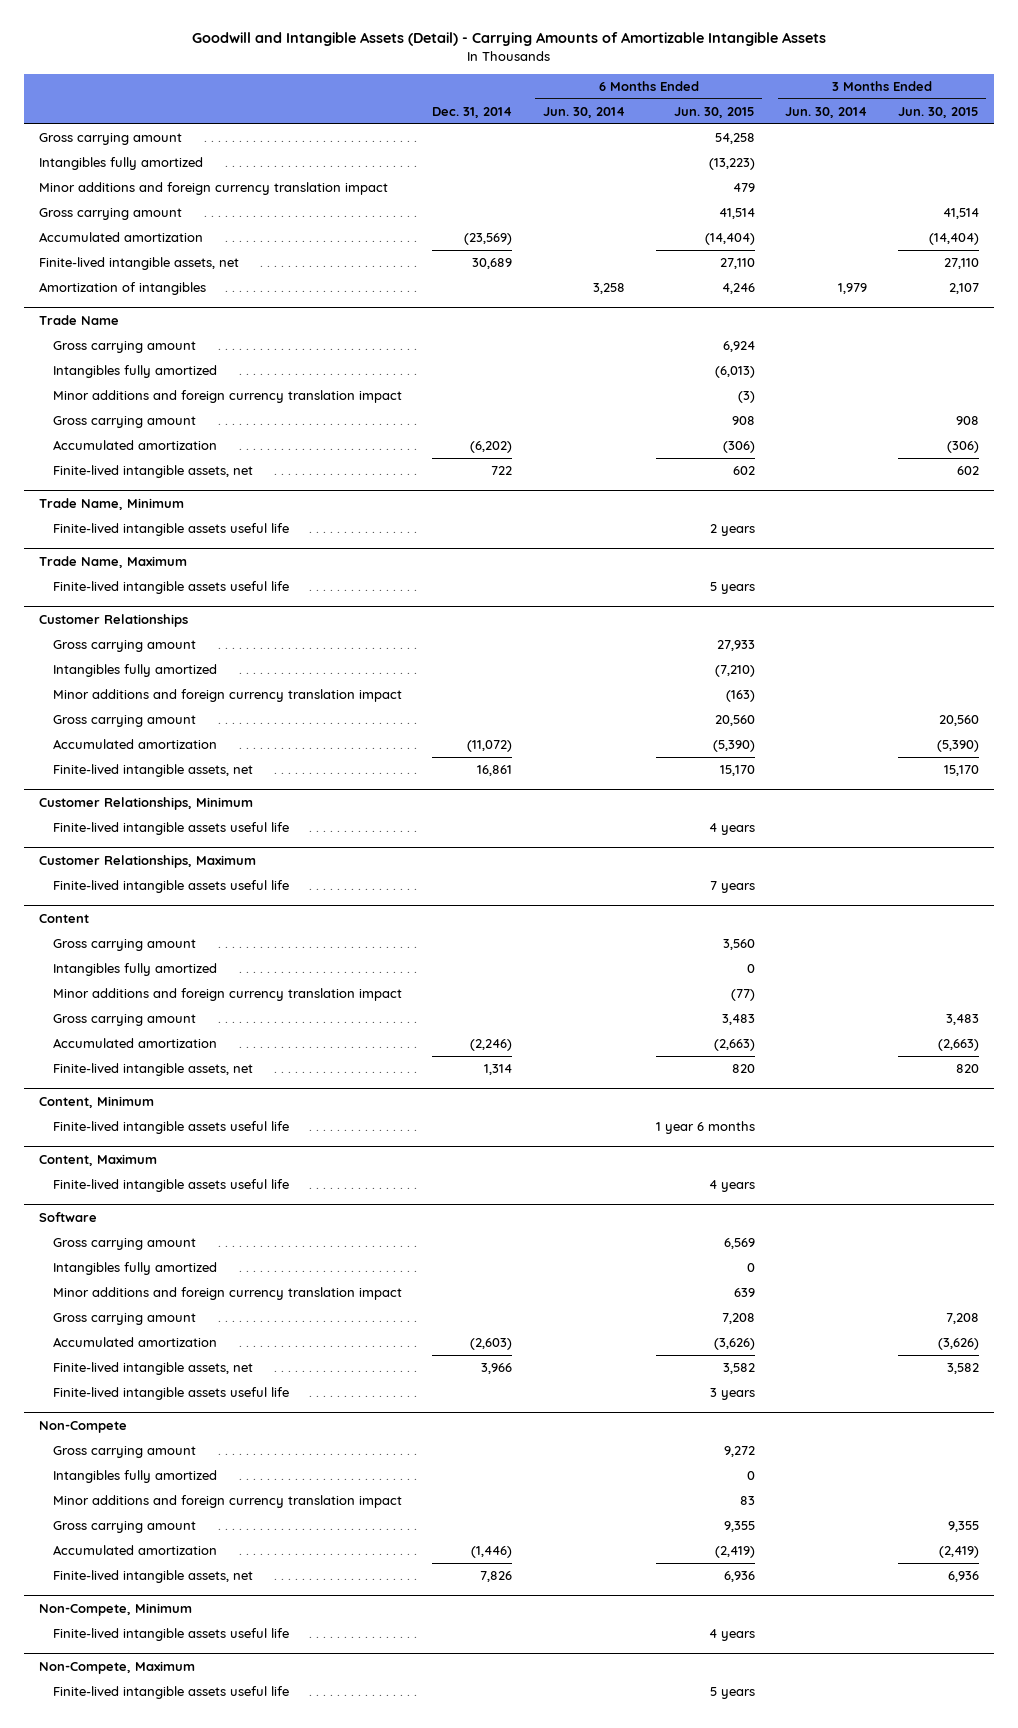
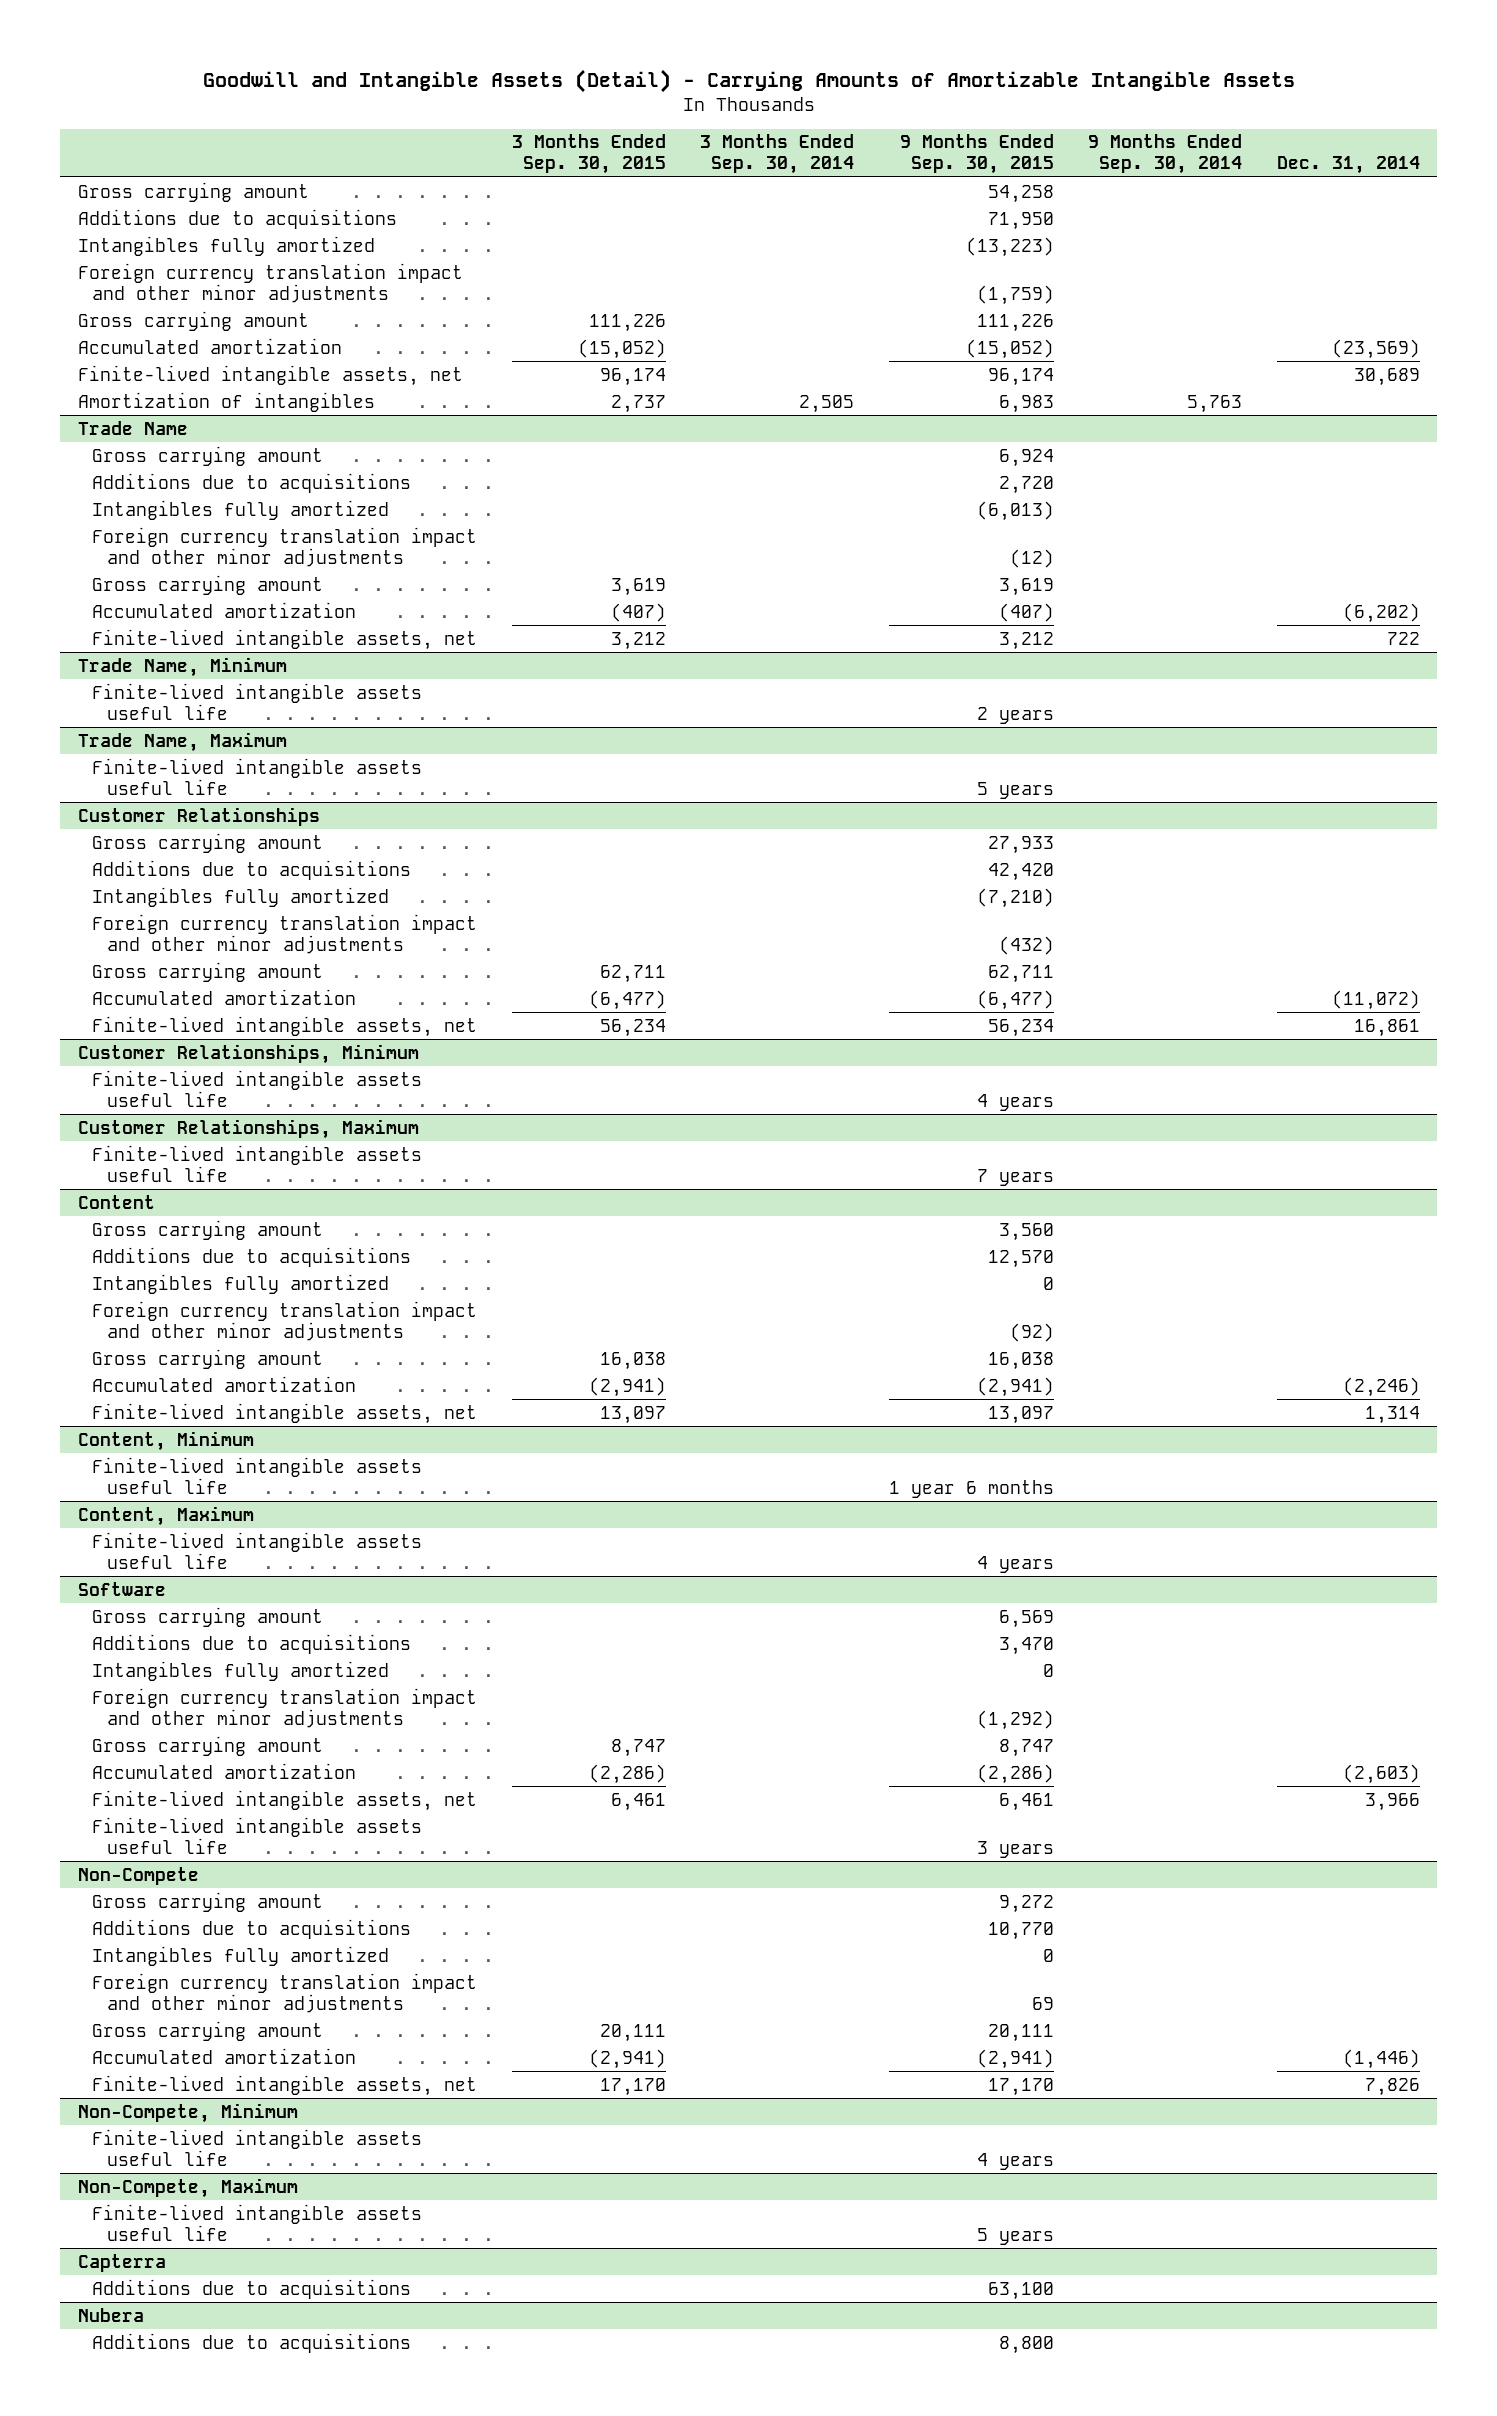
- | Dec. 31, 2014 | 6 Months Ended Jun. 30, 2014 | 6 Months Ended Jun. 30, 2015 | 3 Months Ended Jun. 30, 2014 | 3 Months Ended Jun. 30, 2015
+ | 3 Months Ended Sep. 30, 2015 | 3 Months Ended Sep. 30, 2014 | 9 Months Ended Sep. 30, 2015 | 9 Months Ended Sep. 30, 2014 | Dec. 31, 2014
+ Additions due to acquisitions | | | 71,950 | |
- Minor additions and foreign currency translation impact | | | 479 | |
+ Foreign currency translation impact and other minor adjustments | | | (1,759) | |
@ Trade Name
+ Additions due to acquisitions | | | 2,720 | |
- Minor additions and foreign currency translation impact | | | (3) | |
+ Foreign currency translation impact and other minor adjustments | | | (12) | |
@ Customer Relationships
+ Additions due to acquisitions | | | 42,420 | |
- Minor additions and foreign currency translation impact | | | (163) | |
+ Foreign currency translation impact and other minor adjustments | | | (432) | |
@ Content
+ Additions due to acquisitions | | | 12,570 | |
- Minor additions and foreign currency translation impact | | | (77) | |
+ Foreign currency translation impact and other minor adjustments | | | (92) | |
@ Software
+ Additions due to acquisitions | | | 3,470 | |
- Minor additions and foreign currency translation impact | | | 639 | |
+ Foreign currency translation impact and other minor adjustments | | | (1,292) | |
@ Non-Compete
+ Additions due to acquisitions | | | 10,770 | |
- Minor additions and foreign currency translation impact | | | 83 | |
+ Foreign currency translation impact and other minor adjustments | | | 69 | |
+ Capterra
+ Additions due to acquisitions | | | 63,100 | |
+ Nubera
+ Additions due to acquisitions | | | 8,800 | |

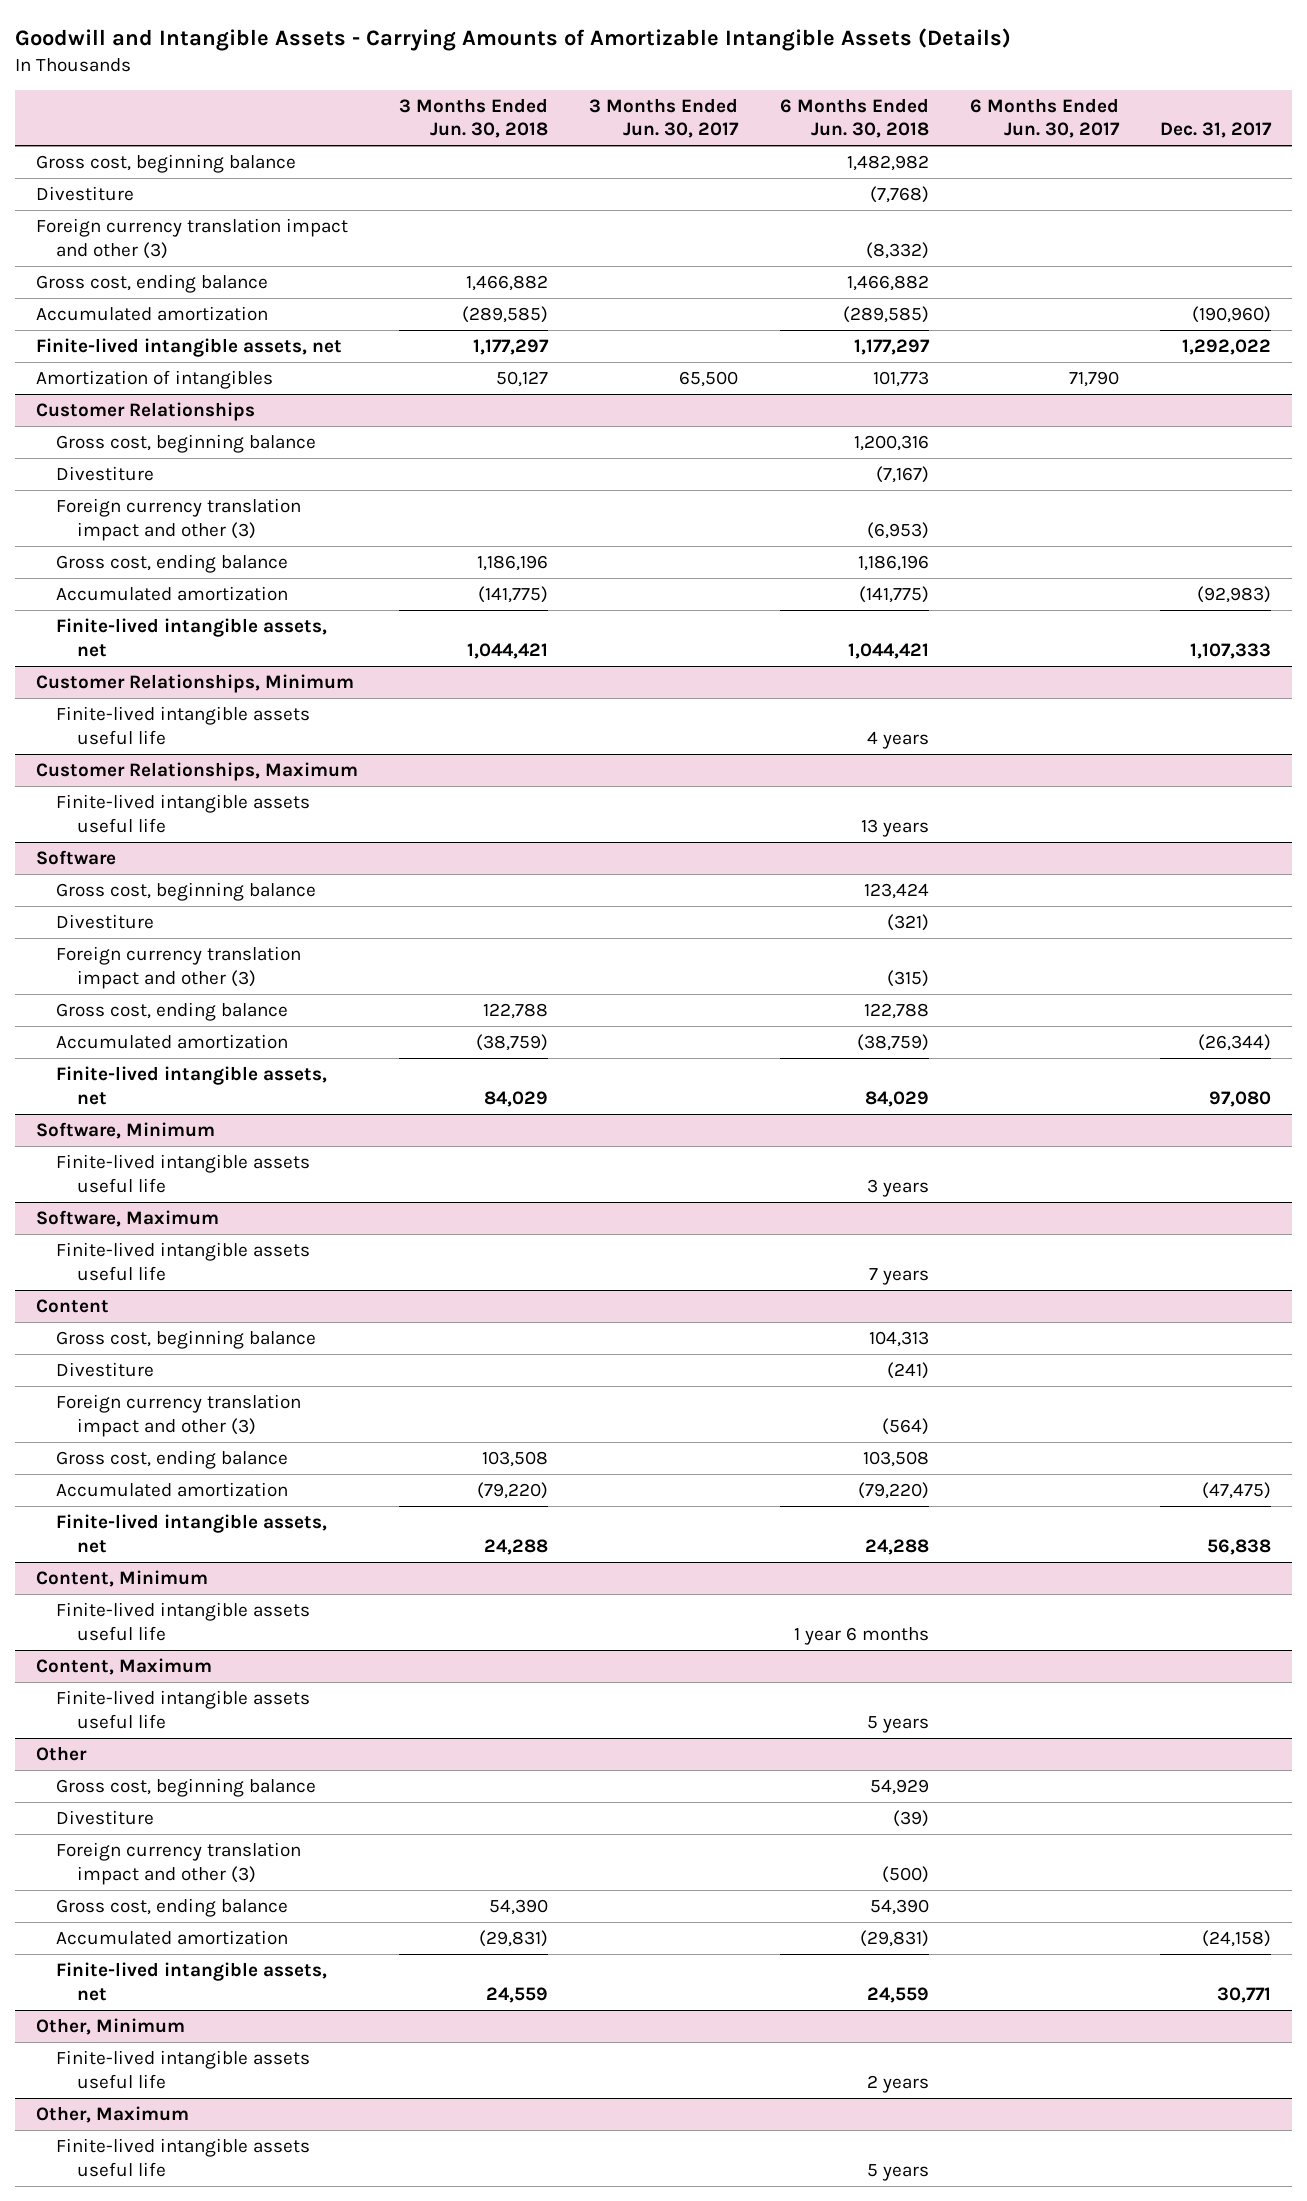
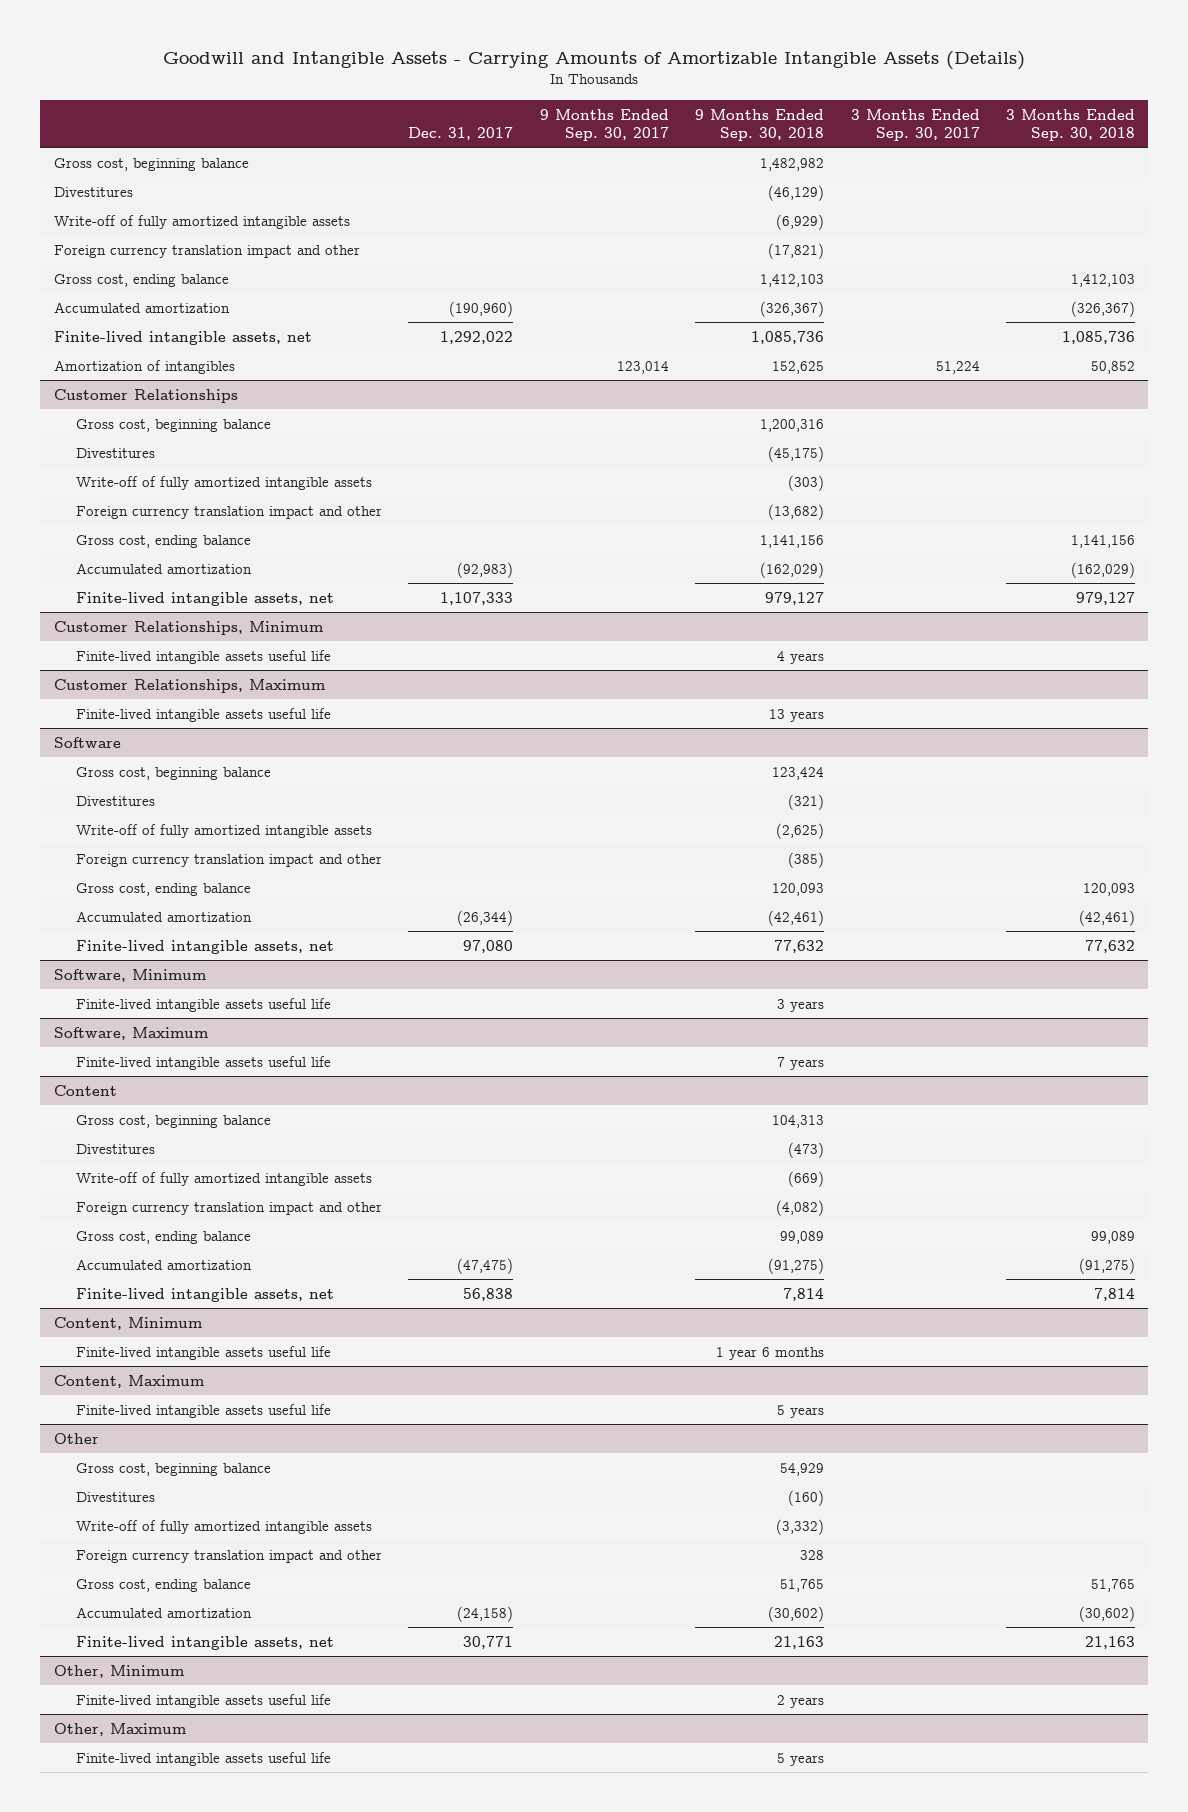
- | 3 Months Ended Jun. 30, 2018 | 3 Months Ended Jun. 30, 2017 | 6 Months Ended Jun. 30, 2018 | 6 Months Ended Jun. 30, 2017 | Dec. 31, 2017
+ | Dec. 31, 2017 | 9 Months Ended Sep. 30, 2017 | 9 Months Ended Sep. 30, 2018 | 3 Months Ended Sep. 30, 2017 | 3 Months Ended Sep. 30, 2018
- Divestiture | | | (7,768) | |
- Foreign currency translation impact and other (3) | | | (8,332) | |
+ Divestitures | | | (46,129) | |
+ Write-off of fully amortized intangible assets | | | (6,929) | |
+ Foreign currency translation impact and other | | | (17,821) | |
@ Customer Relationships
- Divestiture | | | (7,167) | |
- Foreign currency translation impact and other (3) | | | (6,953) | |
+ Divestitures | | | (45,175) | |
+ Write-off of fully amortized intangible assets | | | (303) | |
+ Foreign currency translation impact and other | | | (13,682) | |
@ Software
- Divestiture | | | (321) | |
- Foreign currency translation impact and other (3) | | | (315) | |
+ Divestitures | | | (321) | |
+ Write-off of fully amortized intangible assets | | | (2,625) | |
+ Foreign currency translation impact and other | | | (385) | |
@ Content
- Divestiture | | | (241) | |
- Foreign currency translation impact and other (3) | | | (564) | |
+ Divestitures | | | (473) | |
+ Write-off of fully amortized intangible assets | | | (669) | |
+ Foreign currency translation impact and other | | | (4,082) | |
@ Other
- Divestiture | | | (39) | |
- Foreign currency translation impact and other (3) | | | (500) | |
+ Divestitures | | | (160) | |
+ Write-off of fully amortized intangible assets | | | (3,332) | |
+ Foreign currency translation impact and other | | | 328 | |

